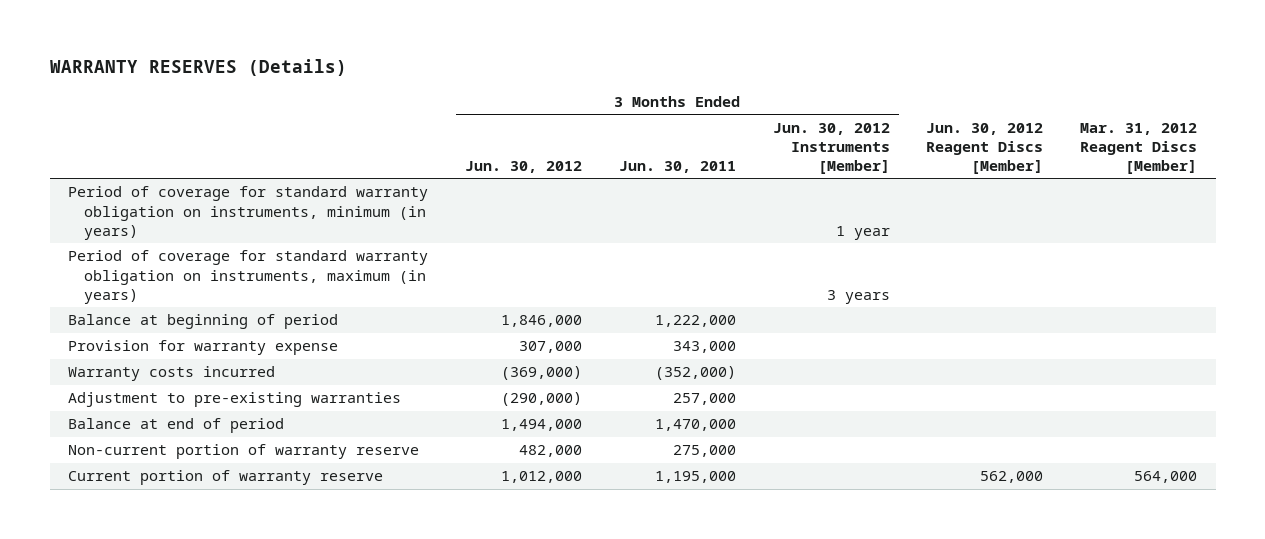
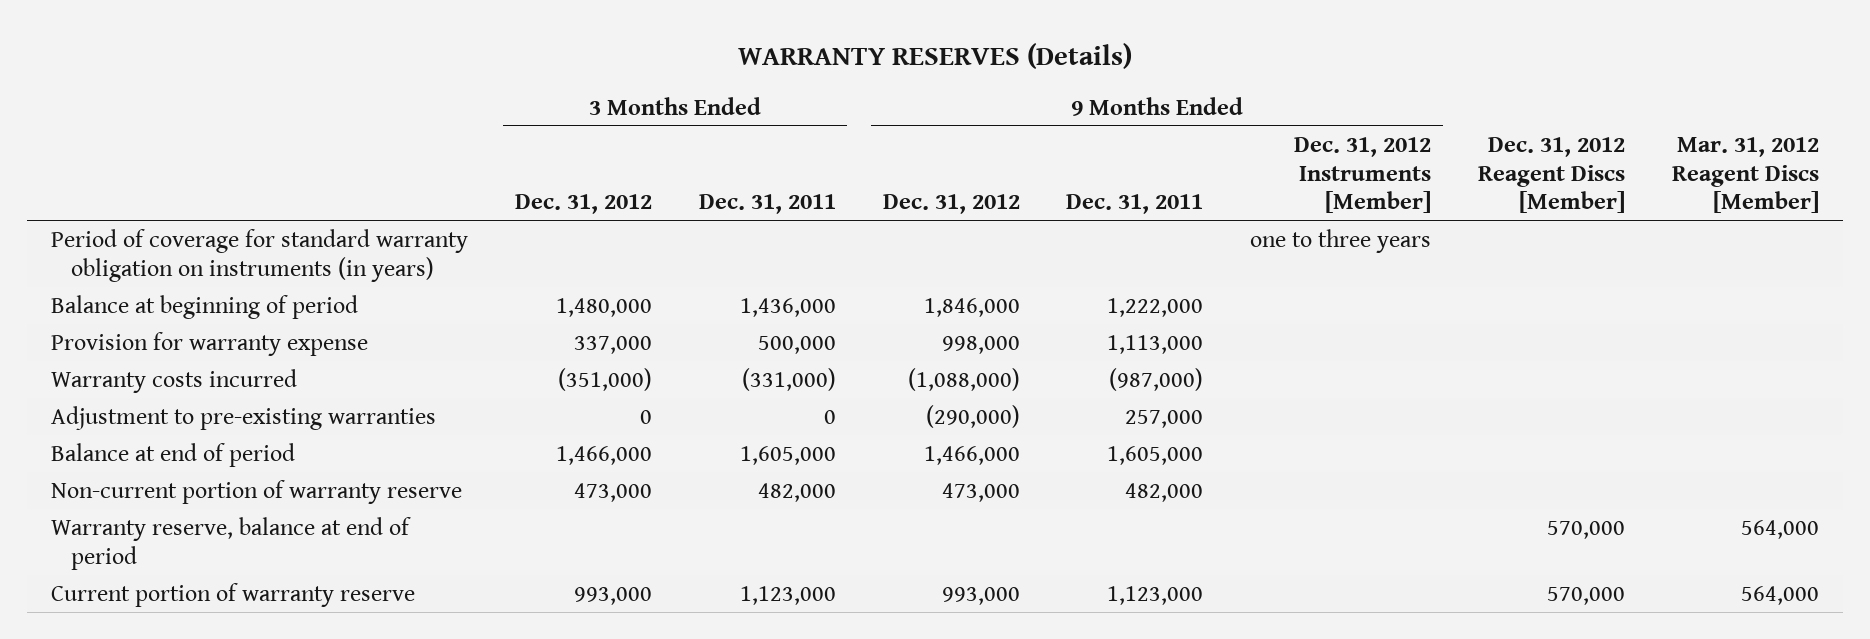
- | 3 Months Ended Jun. 30, 2012 | 3 Months Ended Jun. 30, 2011 | 3 Months Ended Jun. 30, 2012 Instruments [Member] | Jun. 30, 2012 Reagent Discs [Member] | Mar. 31, 2012 Reagent Discs [Member]
+ | 3 Months Ended Dec. 31, 2012 | 3 Months Ended Dec. 31, 2011 | 9 Months Ended Dec. 31, 2012 | 9 Months Ended Dec. 31, 2011 | 9 Months Ended Dec. 31, 2012 Instruments [Member] | Dec. 31, 2012 Reagent Discs [Member] | Mar. 31, 2012 Reagent Discs [Member]
- Period of coverage for standard warranty obligation on instruments, minimum (in years) | | | 1 year | |
- Period of coverage for standard warranty obligation on instruments, maximum (in years) | | | 3 years | |
+ Period of coverage for standard warranty obligation on instruments (in years) | | | | | one to three years | |
+ Warranty reserve, balance at end of period | | | | | | 570,000 | 564,000

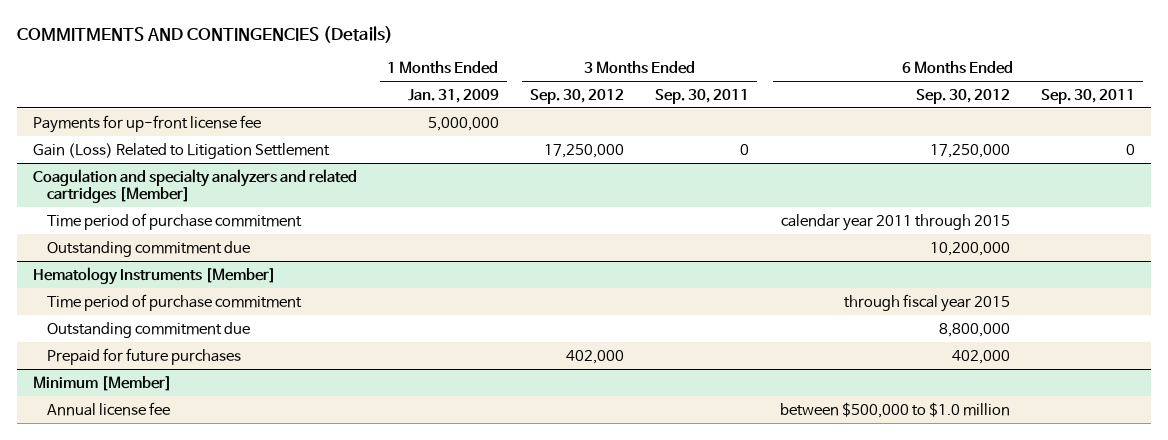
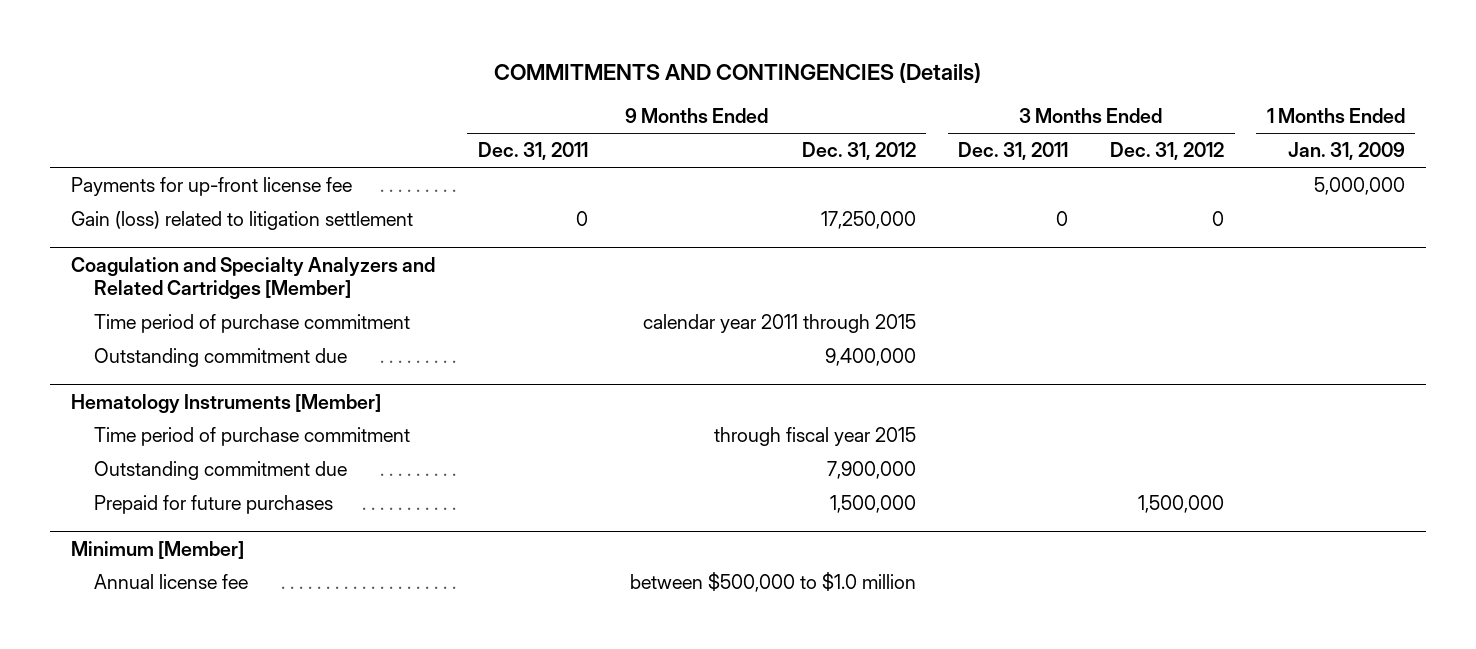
- | 1 Months Ended Jan. 31, 2009 | 3 Months Ended Sep. 30, 2012 | 3 Months Ended Sep. 30, 2011 | 6 Months Ended Sep. 30, 2012 | 6 Months Ended Sep. 30, 2011
+ | 9 Months Ended Dec. 31, 2011 | 9 Months Ended Dec. 31, 2012 | 3 Months Ended Dec. 31, 2011 | 3 Months Ended Dec. 31, 2012 | 1 Months Ended Jan. 31, 2009
- Gain (Loss) Related to Litigation Settlement | | 17,250,000 | 0 | 17,250,000 | 0
- Coagulation and specialty analyzers and related cartridges [Member]
+ Gain (loss) related to litigation settlement | 0 | 17,250,000 | 0 | 0 |
+ Coagulation and Specialty Analyzers and Related Cartridges [Member]

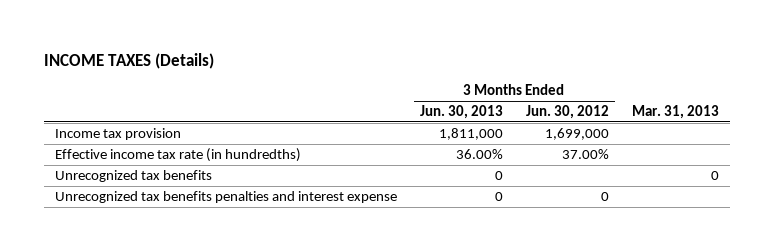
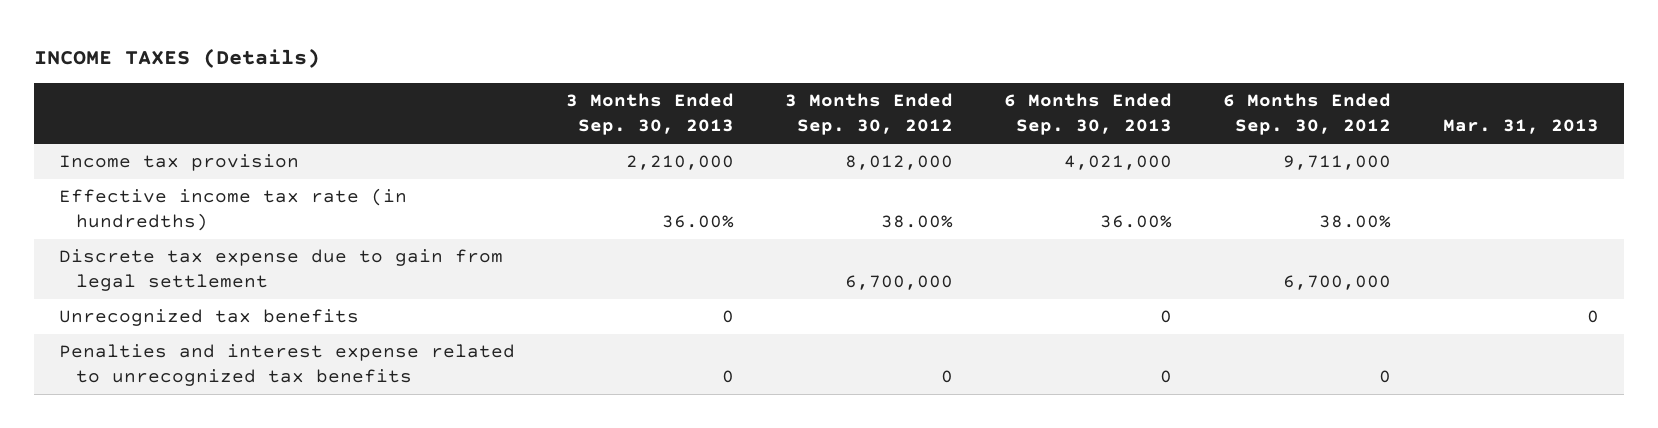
- | 3 Months Ended Jun. 30, 2013 | 3 Months Ended Jun. 30, 2012 | Mar. 31, 2013
+ | 3 Months Ended Sep. 30, 2013 | 3 Months Ended Sep. 30, 2012 | 6 Months Ended Sep. 30, 2013 | 6 Months Ended Sep. 30, 2012 | Mar. 31, 2013
+ Discrete tax expense due to gain from legal settlement | | 6,700,000 | | 6,700,000 |
- Unrecognized tax benefits penalties and interest expense | 0 | 0 |
+ Penalties and interest expense related to unrecognized tax benefits | 0 | 0 | 0 | 0 |

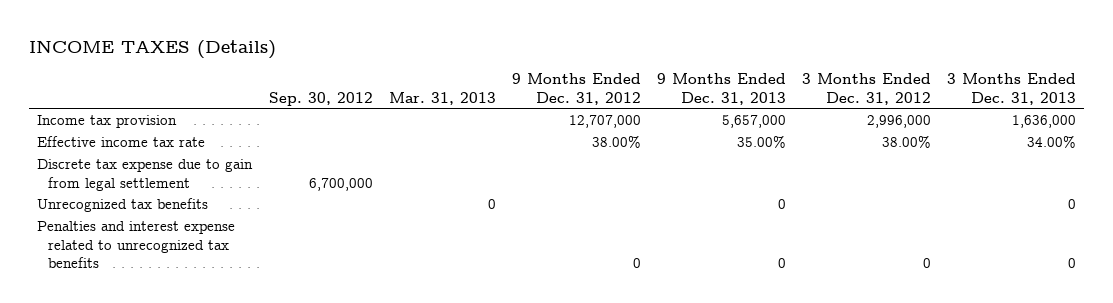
- | 3 Months Ended Sep. 30, 2013 | 3 Months Ended Sep. 30, 2012 | 6 Months Ended Sep. 30, 2013 | 6 Months Ended Sep. 30, 2012 | Mar. 31, 2013
+ | Sep. 30, 2012 | Mar. 31, 2013 | 9 Months Ended Dec. 31, 2012 | 9 Months Ended Dec. 31, 2013 | 3 Months Ended Dec. 31, 2012 | 3 Months Ended Dec. 31, 2013
- Effective income tax rate (in hundredths) | 36.00% | 38.00% | 36.00% | 38.00% |
+ Effective income tax rate | | | 38.00% | 35.00% | 38.00% | 34.00%

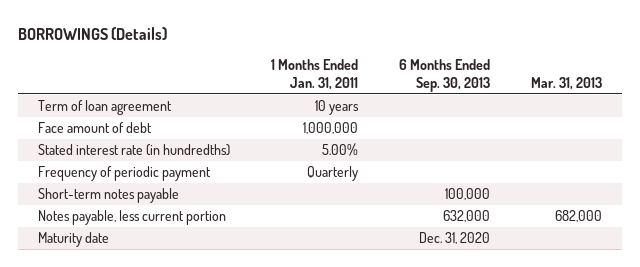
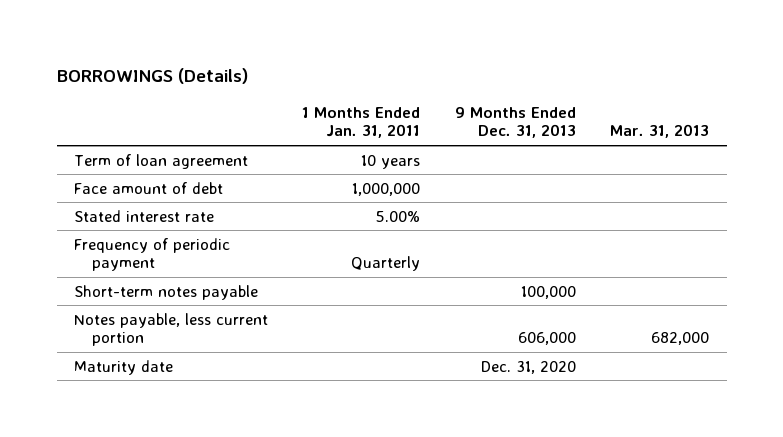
- | 1 Months Ended Jan. 31, 2011 | 6 Months Ended Sep. 30, 2013 | Mar. 31, 2013
+ | 1 Months Ended Jan. 31, 2011 | 9 Months Ended Dec. 31, 2013 | Mar. 31, 2013
- Stated interest rate (in hundredths) | 5.00% | |
+ Stated interest rate | 5.00% | |

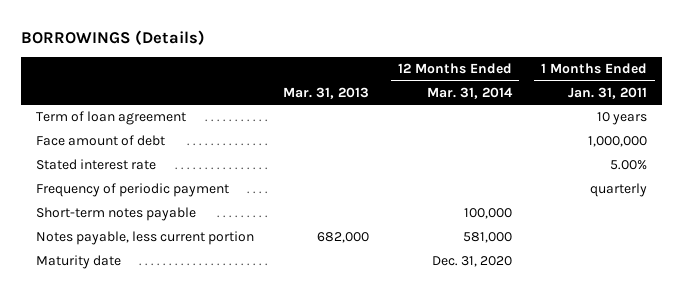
- | 1 Months Ended Jan. 31, 2011 | 9 Months Ended Dec. 31, 2013 | Mar. 31, 2013
+ | Mar. 31, 2013 | 12 Months Ended Mar. 31, 2014 | 1 Months Ended Jan. 31, 2011
- Frequency of periodic payment | Quarterly | |
+ Frequency of periodic payment | | | quarterly

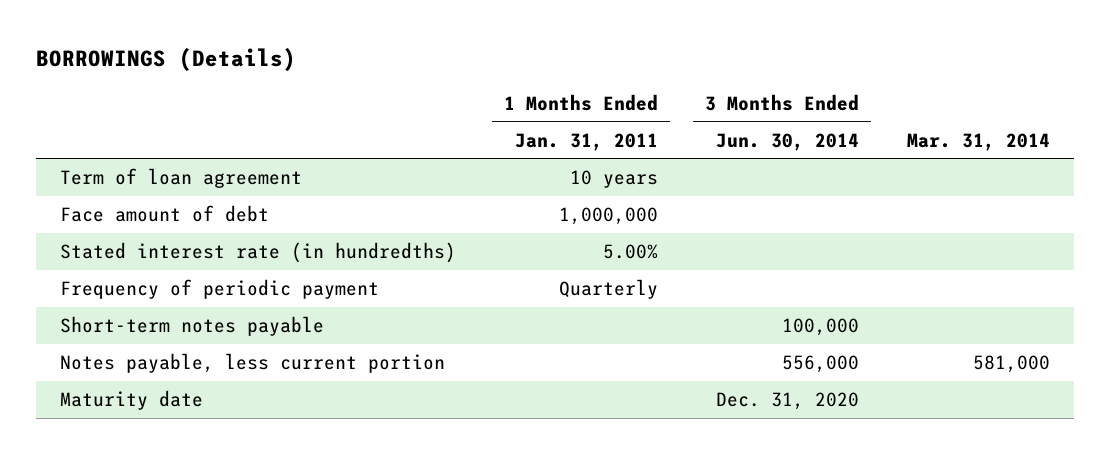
- | Mar. 31, 2013 | 12 Months Ended Mar. 31, 2014 | 1 Months Ended Jan. 31, 2011
+ | 1 Months Ended Jan. 31, 2011 | 3 Months Ended Jun. 30, 2014 | Mar. 31, 2014
- Stated interest rate | | | 5.00%
- Frequency of periodic payment | | | quarterly
+ Stated interest rate (in hundredths) | 5.00% | |
+ Frequency of periodic payment | Quarterly | |

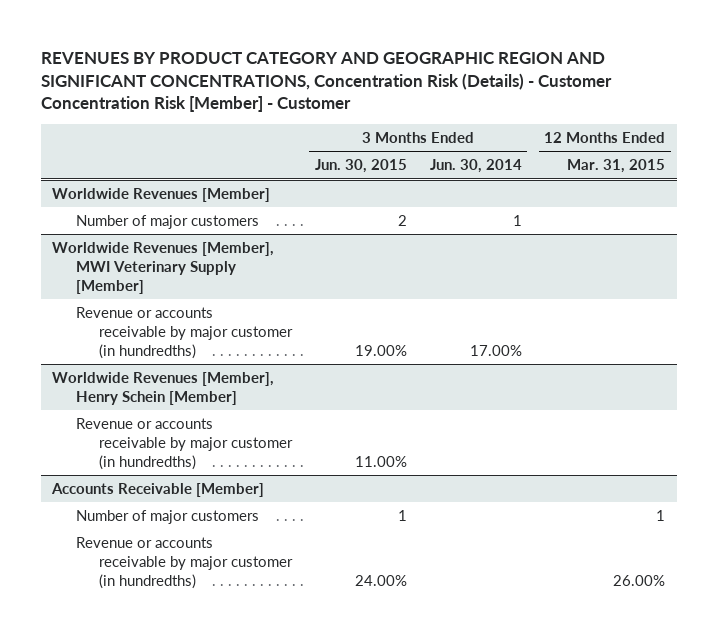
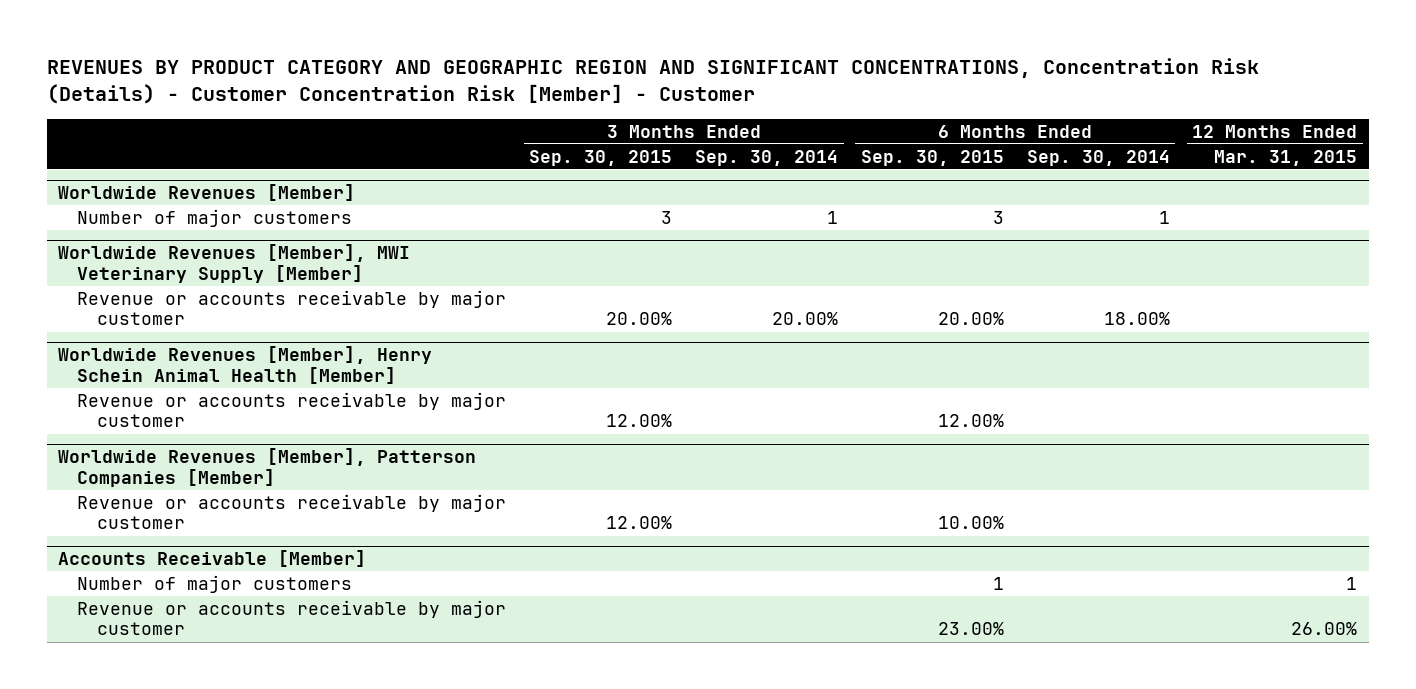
- | 3 Months Ended Jun. 30, 2015 | 3 Months Ended Jun. 30, 2014 | 12 Months Ended Mar. 31, 2015
+ | 3 Months Ended Sep. 30, 2015 | 3 Months Ended Sep. 30, 2014 | 6 Months Ended Sep. 30, 2015 | 6 Months Ended Sep. 30, 2014 | 12 Months Ended Mar. 31, 2015
@ Worldwide Revenues [Member], MWI Veterinary Supply [Member]
- Revenue or accounts receivable by major customer (in hundredths) | 19.00% | 17.00% |
- Worldwide Revenues [Member], Henry Schein [Member]
- Revenue or accounts receivable by major customer (in hundredths) | 11.00% | |
@ Worldwide Revenues [Member], MWI Veterinary Supply [Member]
+ Revenue or accounts receivable by major customer | 20.00% | 20.00% | 20.00% | 18.00% |
+ Worldwide Revenues [Member], Henry Schein Animal Health [Member]
+ Revenue or accounts receivable by major customer | 12.00% | | 12.00% | |
+ Worldwide Revenues [Member], Patterson Companies [Member]
+ Revenue or accounts receivable by major customer | 12.00% | | 10.00% | |
@ Accounts Receivable [Member]
- Revenue or accounts receivable by major customer (in hundredths) | 24.00% | | 26.00%
+ Revenue or accounts receivable by major customer | | | 23.00% | | 26.00%

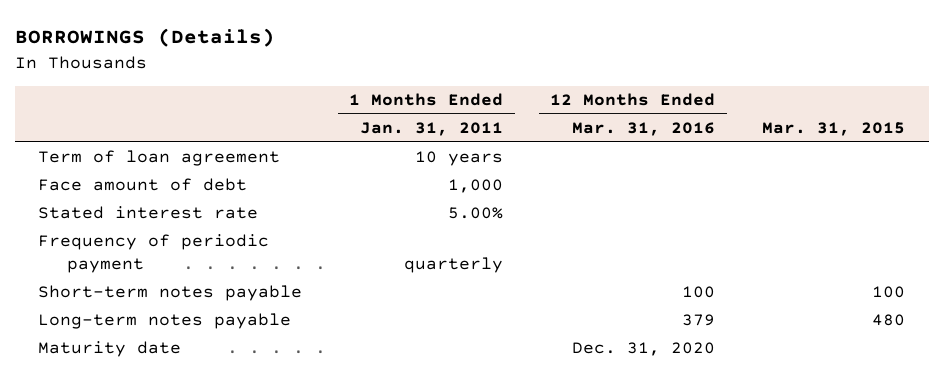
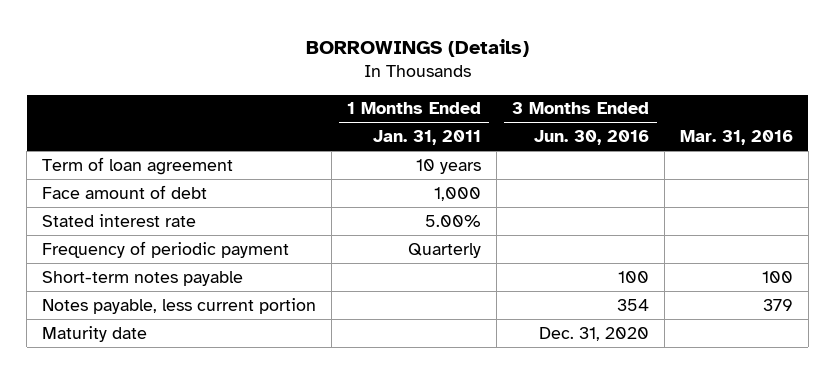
- | 1 Months Ended Jan. 31, 2011 | 12 Months Ended Mar. 31, 2016 | Mar. 31, 2015
+ | 1 Months Ended Jan. 31, 2011 | 3 Months Ended Jun. 30, 2016 | Mar. 31, 2016
- Frequency of periodic payment | quarterly | |
+ Frequency of periodic payment | Quarterly | |
- Long-term notes payable | | 379 | 480
+ Notes payable, less current portion | | 354 | 379

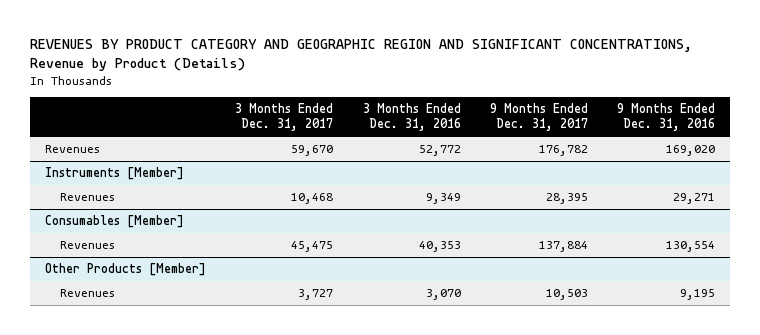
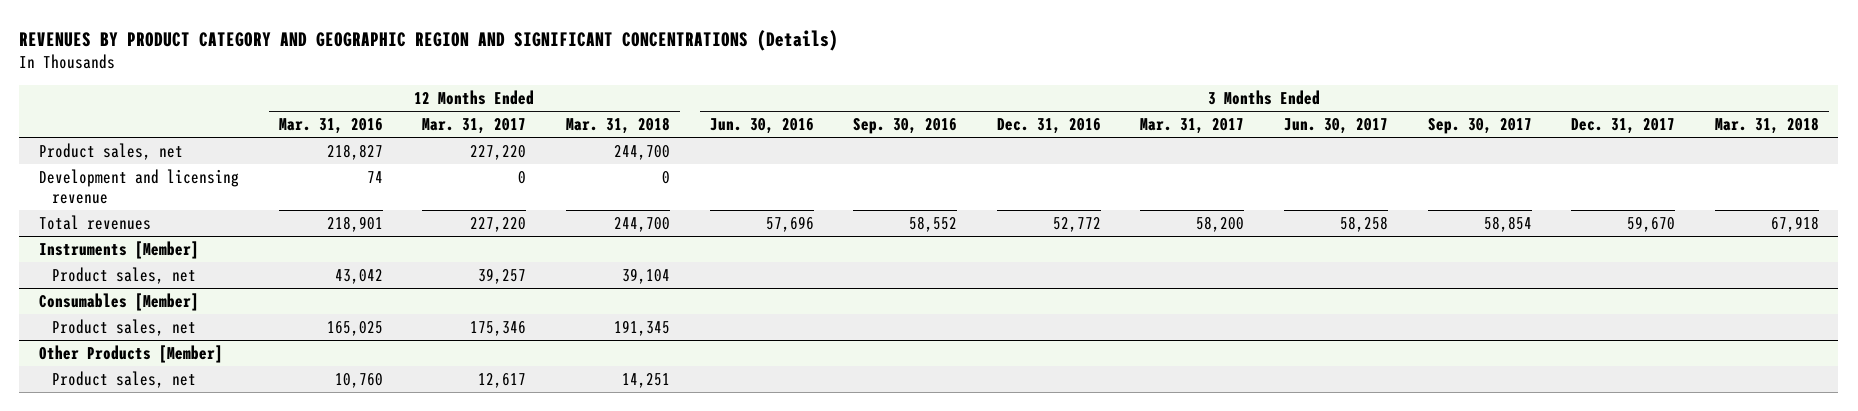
- REVENUES BY PRODUCT CATEGORY AND GEOGRAPHIC REGION AND SIGNIFICANT CONCENTRATIONS, Revenue by Product (Details)
+ REVENUES BY PRODUCT CATEGORY AND GEOGRAPHIC REGION AND SIGNIFICANT CONCENTRATIONS (Details)
- | 3 Months Ended Dec. 31, 2017 | 3 Months Ended Dec. 31, 2016 | 9 Months Ended Dec. 31, 2017 | 9 Months Ended Dec. 31, 2016
+ | 12 Months Ended Mar. 31, 2016 | 12 Months Ended Mar. 31, 2017 | 12 Months Ended Mar. 31, 2018 | 3 Months Ended Jun. 30, 2016 | 3 Months Ended Sep. 30, 2016 | 3 Months Ended Dec. 31, 2016 | 3 Months Ended Mar. 31, 2017 | 3 Months Ended Jun. 30, 2017 | 3 Months Ended Sep. 30, 2017 | 3 Months Ended Dec. 31, 2017 | 3 Months Ended Mar. 31, 2018
- Revenues | 59,670 | 52,772 | 176,782 | 169,020
+ Product sales, net | 218,827 | 227,220 | 244,700 | | | | | | | |
+ Development and licensing revenue | 74 | 0 | 0 | | | | | | | |
+ Total revenues | 218,901 | 227,220 | 244,700 | 57,696 | 58,552 | 52,772 | 58,200 | 58,258 | 58,854 | 59,670 | 67,918
@ Instruments [Member]
- Revenues | 10,468 | 9,349 | 28,395 | 29,271
+ Product sales, net | 43,042 | 39,257 | 39,104 | | | | | | | |
@ Consumables [Member]
- Revenues | 45,475 | 40,353 | 137,884 | 130,554
+ Product sales, net | 165,025 | 175,346 | 191,345 | | | | | | | |
@ Other Products [Member]
- Revenues | 3,727 | 3,070 | 10,503 | 9,195
+ Product sales, net | 10,760 | 12,617 | 14,251 | | | | | | | |

